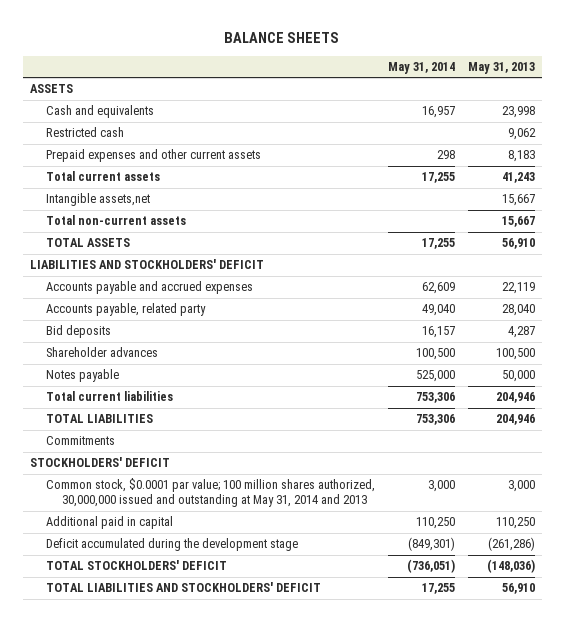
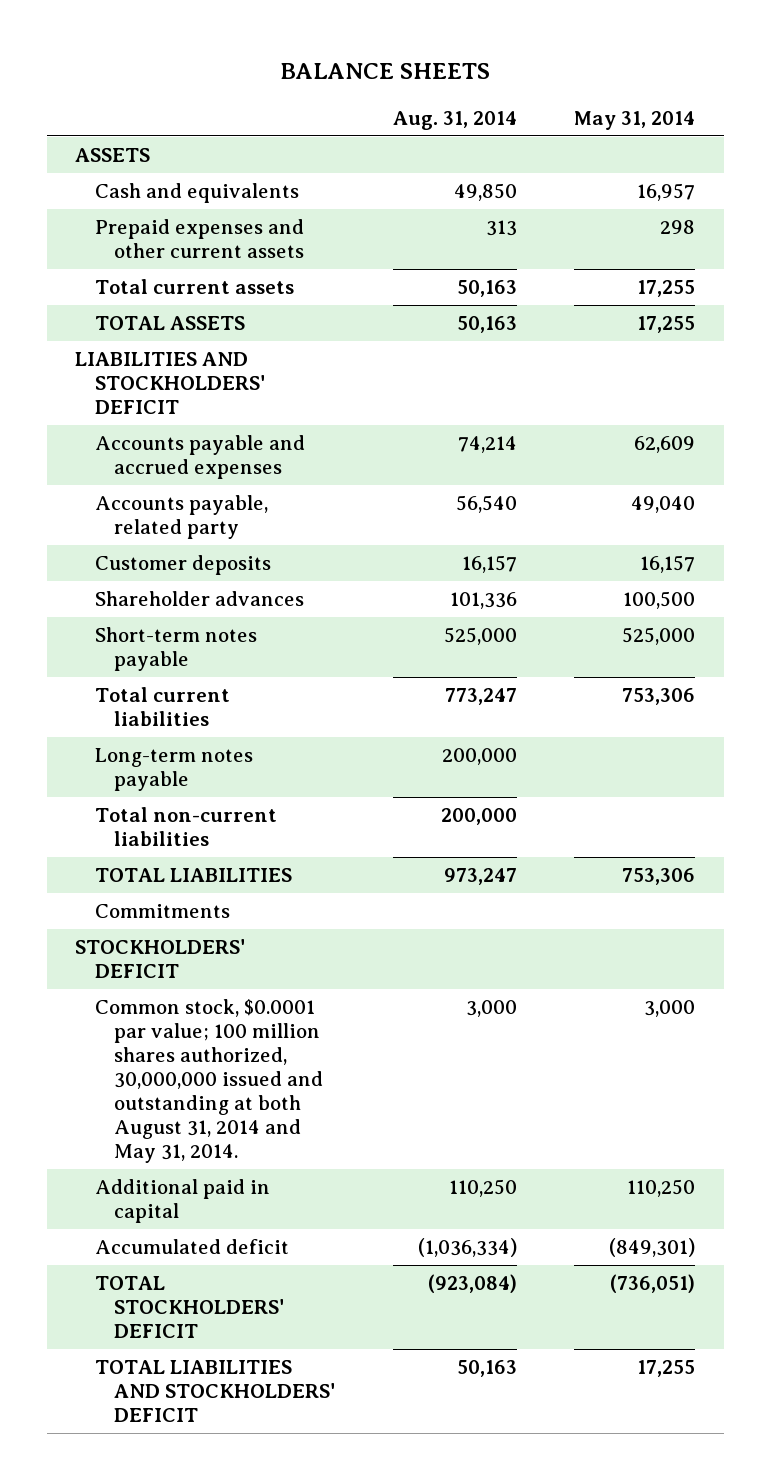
- | May 31, 2014 | May 31, 2013
+ | Aug. 31, 2014 | May 31, 2014
- Restricted cash | | 9,062
- Intangible assets,net | | 15,667
- Total non-current assets | | 15,667
- Bid deposits | 16,157 | 4,287
+ Customer deposits | 16,157 | 16,157
- Notes payable | 525,000 | 50,000
+ Short-term notes payable | 525,000 | 525,000
+ Long-term notes payable | 200,000 |
+ Total non-current liabilities | 200,000 |
- Common stock, $0.0001 par value; 100 million shares authorized, 30,000,000 issued and outstanding at May 31, 2014 and 2013 | 3,000 | 3,000
+ Common stock, $0.0001 par value; 100 million shares authorized, 30,000,000 issued and outstanding at both August 31, 2014 and May 31, 2014. | 3,000 | 3,000
- Deficit accumulated during the development stage | (849,301) | (261,286)
+ Accumulated deficit | (1,036,334) | (849,301)

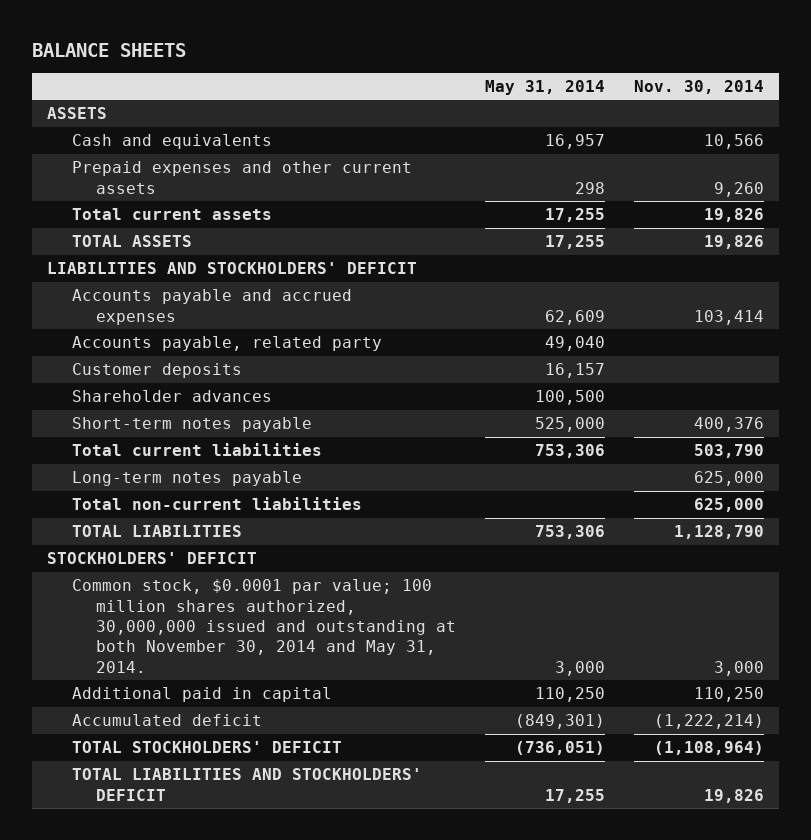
- | Aug. 31, 2014 | May 31, 2014
+ | May 31, 2014 | Nov. 30, 2014
- Commitments
- Common stock, $0.0001 par value; 100 million shares authorized, 30,000,000 issued and outstanding at both August 31, 2014 and May 31, 2014. | 3,000 | 3,000
+ Common stock, $0.0001 par value; 100 million shares authorized, 30,000,000 issued and outstanding at both November 30, 2014 and May 31, 2014. | 3,000 | 3,000

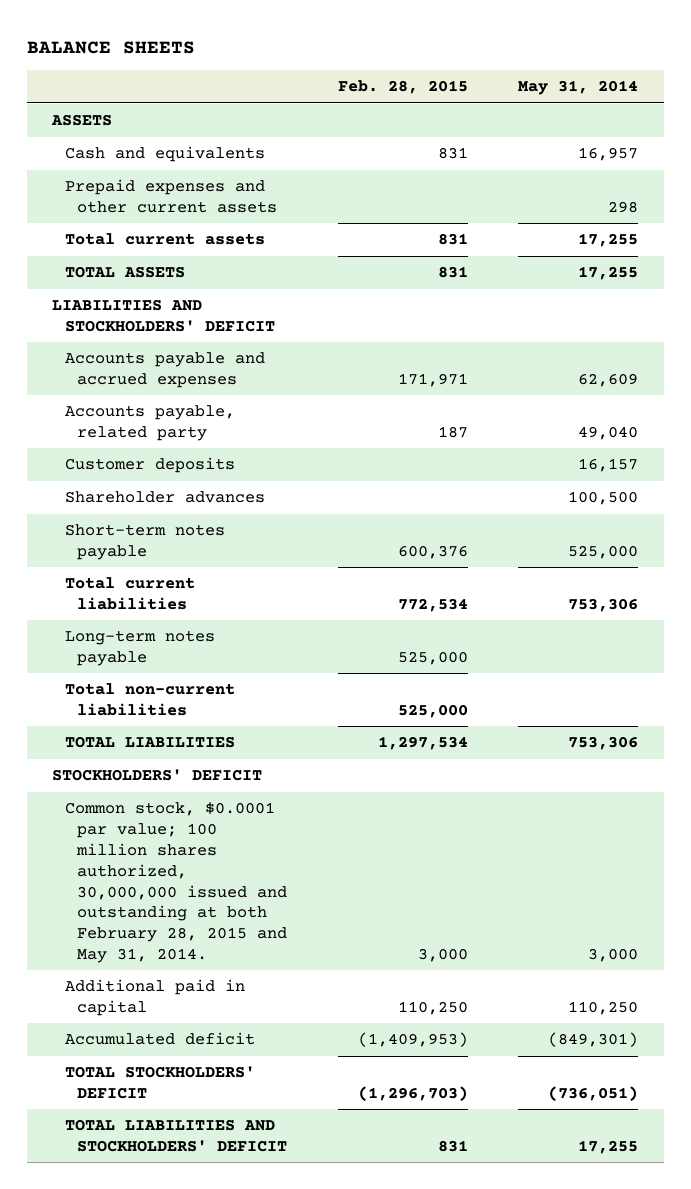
- | May 31, 2014 | Nov. 30, 2014
+ | Feb. 28, 2015 | May 31, 2014
- Common stock, $0.0001 par value; 100 million shares authorized, 30,000,000 issued and outstanding at both November 30, 2014 and May 31, 2014. | 3,000 | 3,000
+ Common stock, $0.0001 par value; 100 million shares authorized, 30,000,000 issued and outstanding at both February 28, 2015 and May 31, 2014. | 3,000 | 3,000

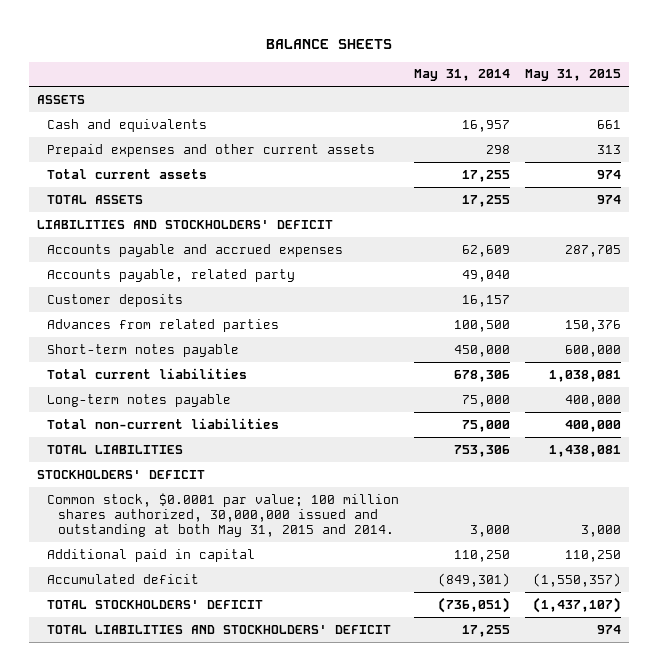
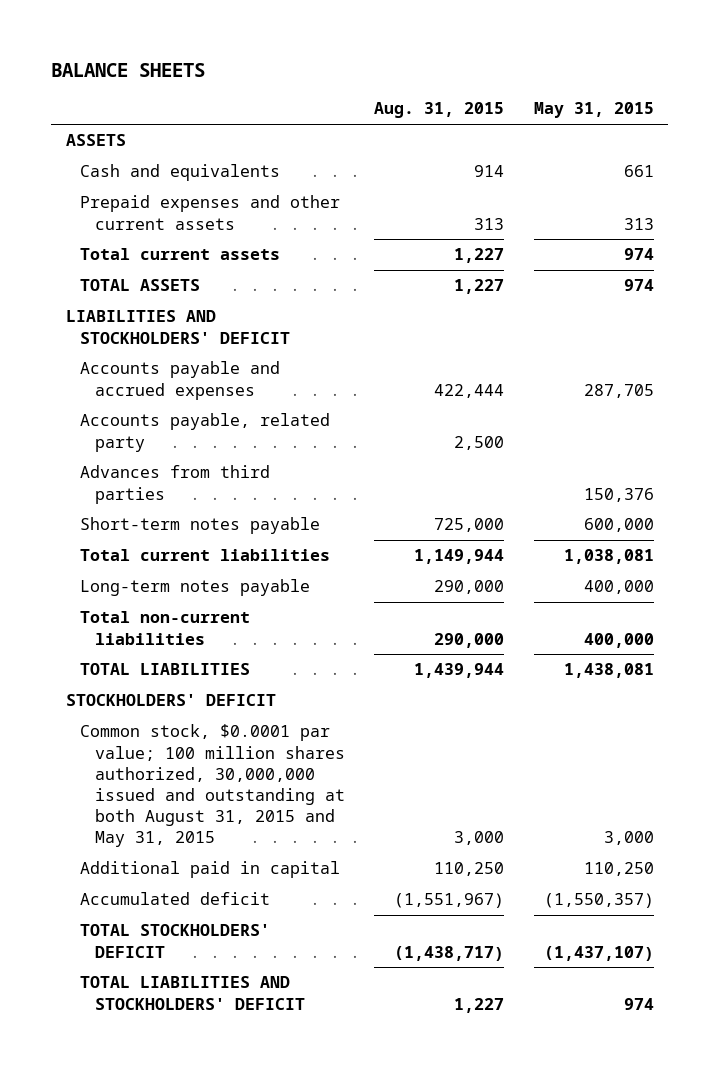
- | May 31, 2014 | May 31, 2015
+ | Aug. 31, 2015 | May 31, 2015
- Customer deposits | 16,157 |
- Advances from related parties | 100,500 | 150,376
+ Advances from third parties | | 150,376
- Common stock, $0.0001 par value; 100 million shares authorized, 30,000,000 issued and outstanding at both May 31, 2015 and 2014. | 3,000 | 3,000
+ Common stock, $0.0001 par value; 100 million shares authorized, 30,000,000 issued and outstanding at both August 31, 2015 and May 31, 2015 | 3,000 | 3,000

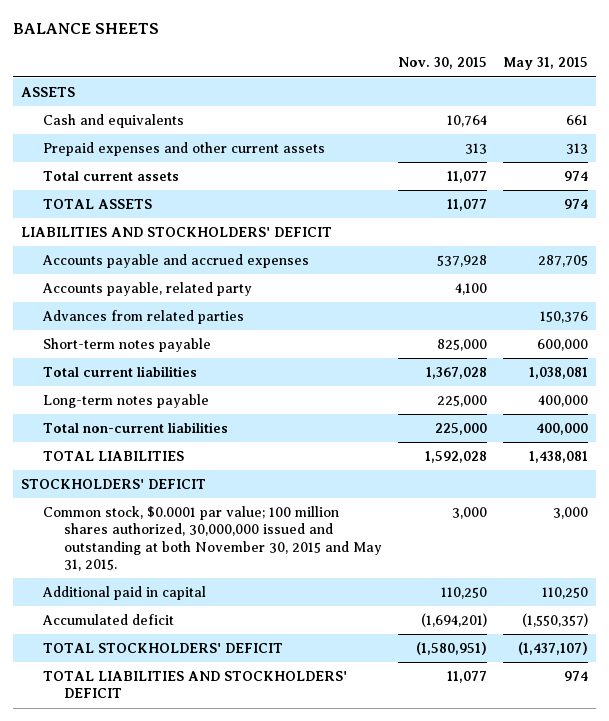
- | Aug. 31, 2015 | May 31, 2015
+ | Nov. 30, 2015 | May 31, 2015
- Advances from third parties | | 150,376
+ Advances from related parties | | 150,376
- Common stock, $0.0001 par value; 100 million shares authorized, 30,000,000 issued and outstanding at both August 31, 2015 and May 31, 2015 | 3,000 | 3,000
+ Common stock, $0.0001 par value; 100 million shares authorized, 30,000,000 issued and outstanding at both November 30, 2015 and May 31, 2015. | 3,000 | 3,000

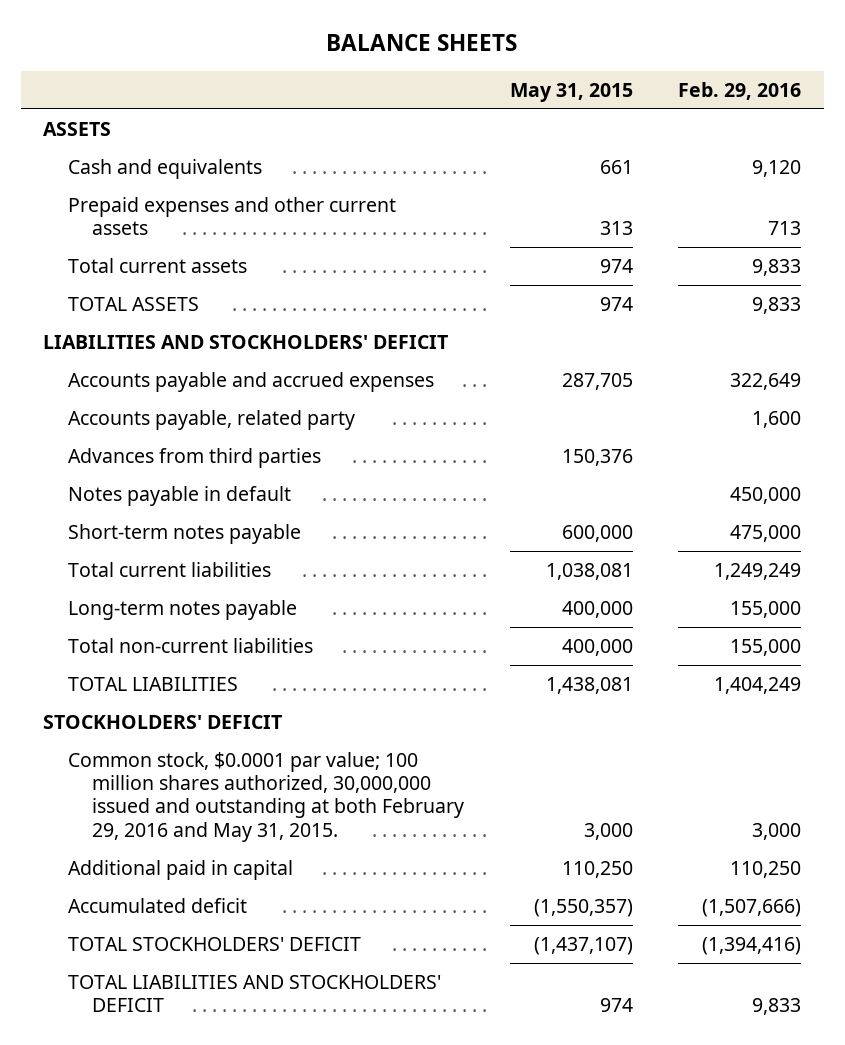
- | Nov. 30, 2015 | May 31, 2015
+ | May 31, 2015 | Feb. 29, 2016
- Advances from related parties | | 150,376
+ Advances from third parties | 150,376 |
+ Notes payable in default | | 450,000
- Common stock, $0.0001 par value; 100 million shares authorized, 30,000,000 issued and outstanding at both November 30, 2015 and May 31, 2015. | 3,000 | 3,000
+ Common stock, $0.0001 par value; 100 million shares authorized, 30,000,000 issued and outstanding at both February 29, 2016 and May 31, 2015. | 3,000 | 3,000

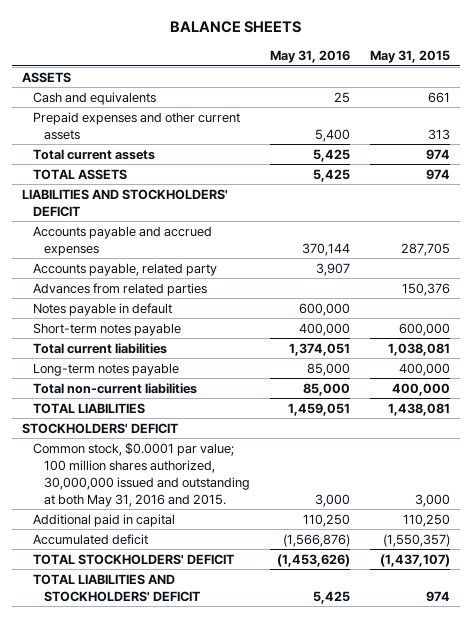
- | May 31, 2015 | Feb. 29, 2016
+ | May 31, 2016 | May 31, 2015
- Advances from third parties | 150,376 |
+ Advances from related parties | | 150,376
- Common stock, $0.0001 par value; 100 million shares authorized, 30,000,000 issued and outstanding at both February 29, 2016 and May 31, 2015. | 3,000 | 3,000
+ Common stock, $0.0001 par value; 100 million shares authorized, 30,000,000 issued and outstanding at both May 31, 2016 and 2015. | 3,000 | 3,000

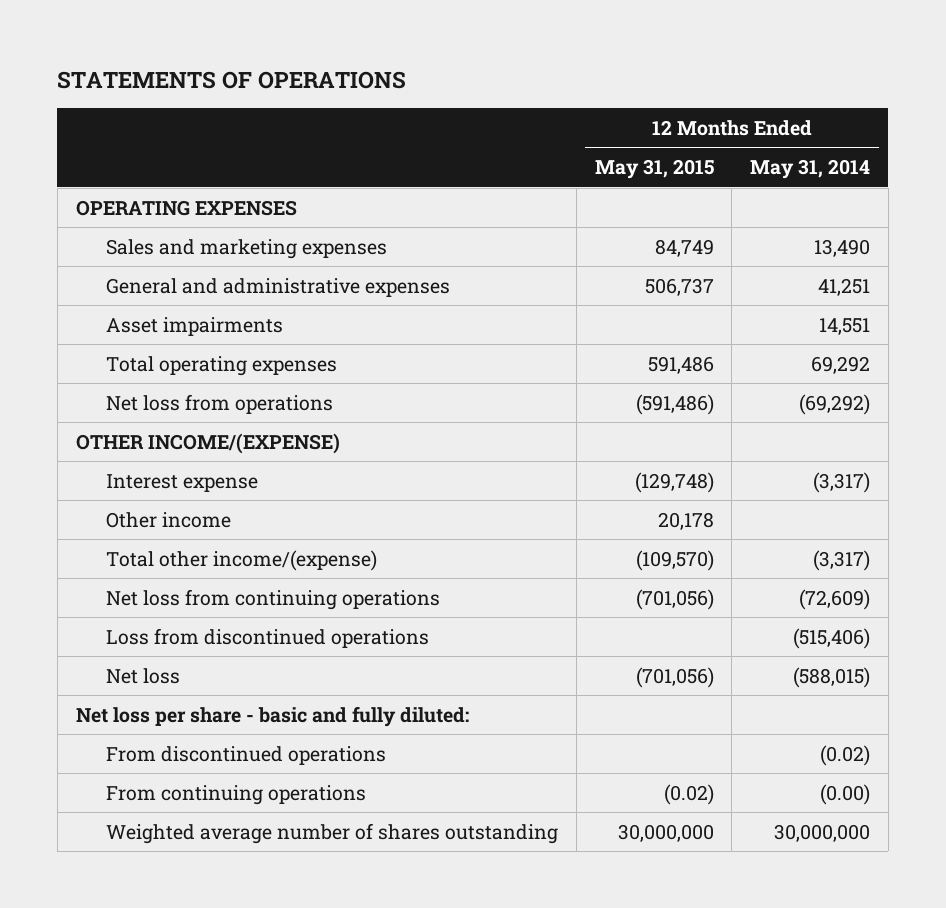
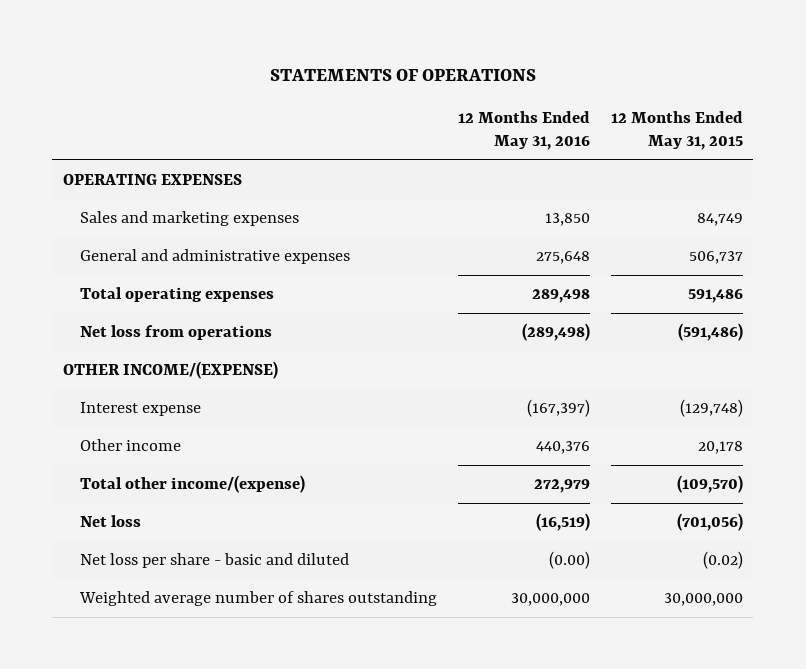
- | 12 Months Ended May 31, 2015 | 12 Months Ended May 31, 2014
+ | 12 Months Ended May 31, 2016 | 12 Months Ended May 31, 2015
- Asset impairments | | 14,551
- Net loss from continuing operations | (701,056) | (72,609)
- Loss from discontinued operations | | (515,406)
- Net loss per share - basic and fully diluted:
- From discontinued operations | | (0.02)
- From continuing operations | (0.02) | (0.00)
+ Net loss per share - basic and diluted | (0.00) | (0.02)

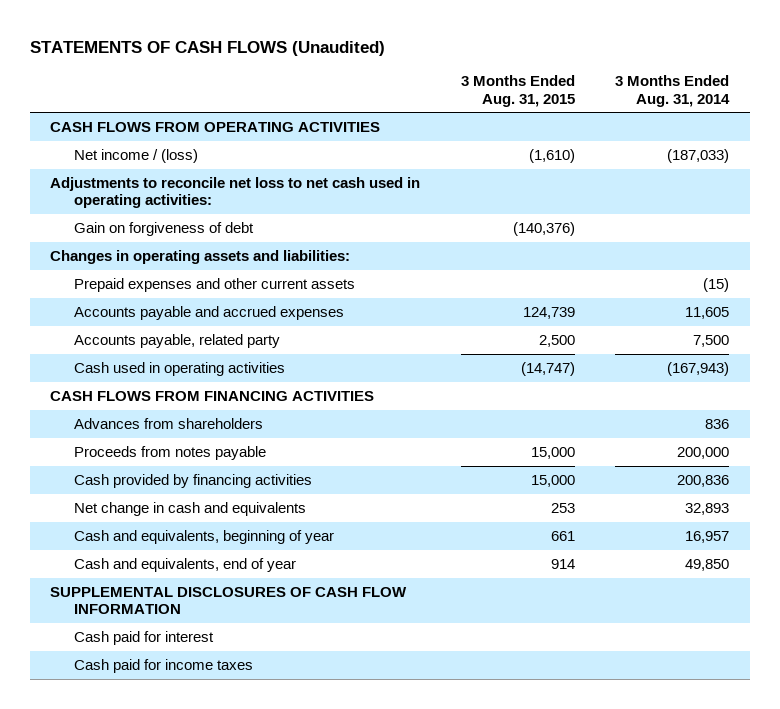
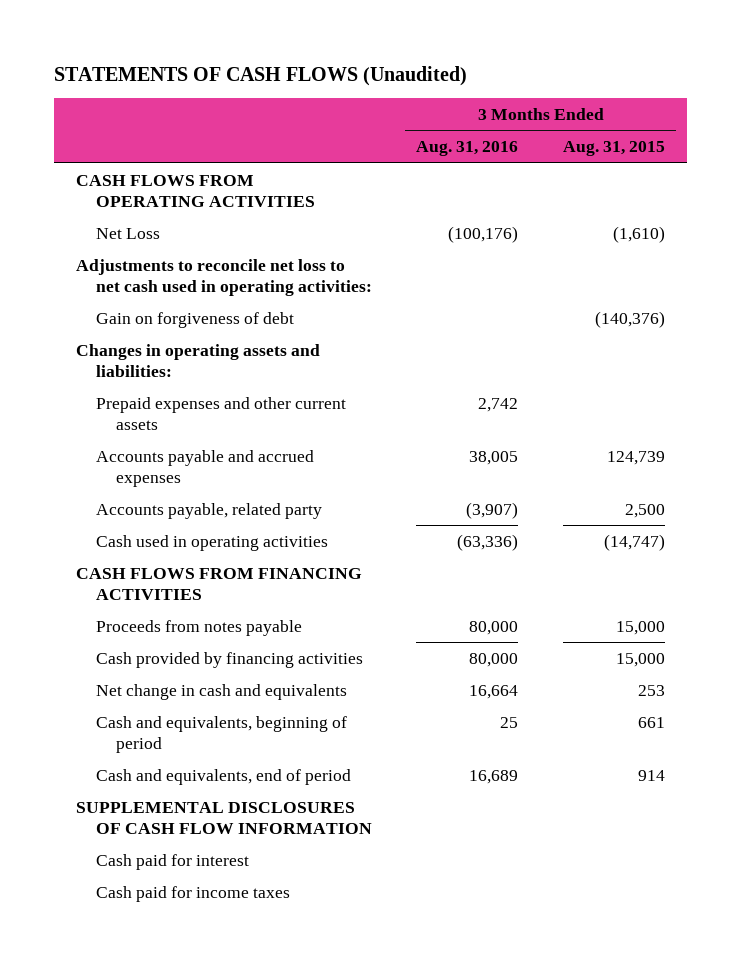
- | 3 Months Ended Aug. 31, 2015 | 3 Months Ended Aug. 31, 2014
+ | 3 Months Ended Aug. 31, 2016 | 3 Months Ended Aug. 31, 2015
- Net income / (loss) | (1,610) | (187,033)
+ Net Loss | (100,176) | (1,610)
- Advances from shareholders | | 836
- Cash and equivalents, beginning of year | 661 | 16,957
- Cash and equivalents, end of year | 914 | 49,850
+ Cash and equivalents, beginning of period | 25 | 661
+ Cash and equivalents, end of period | 16,689 | 914

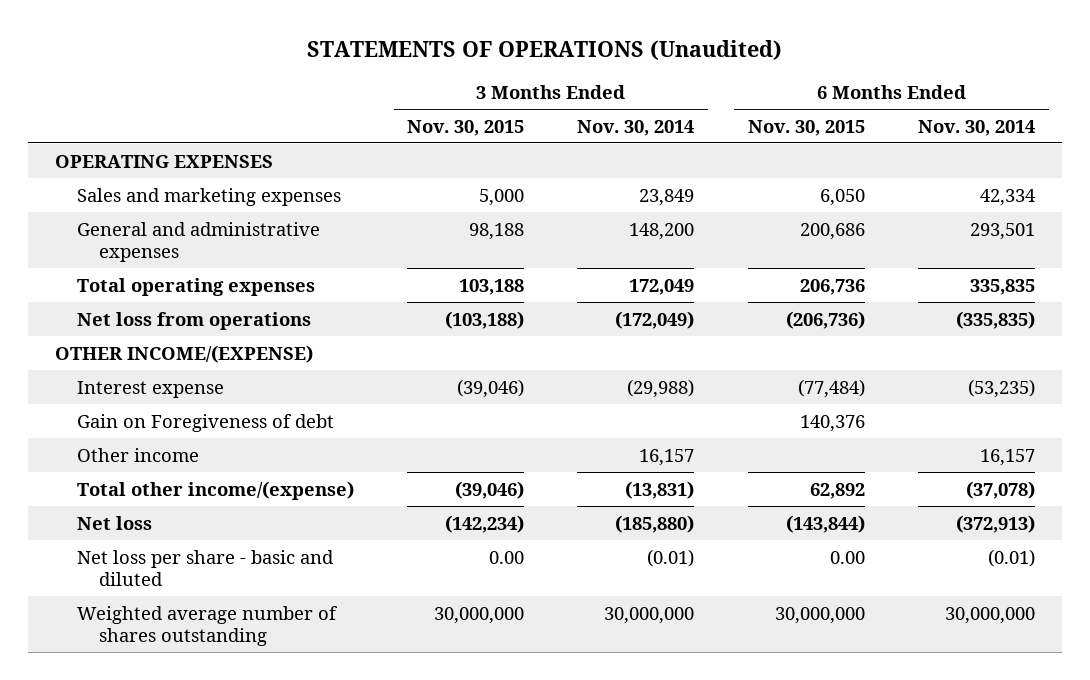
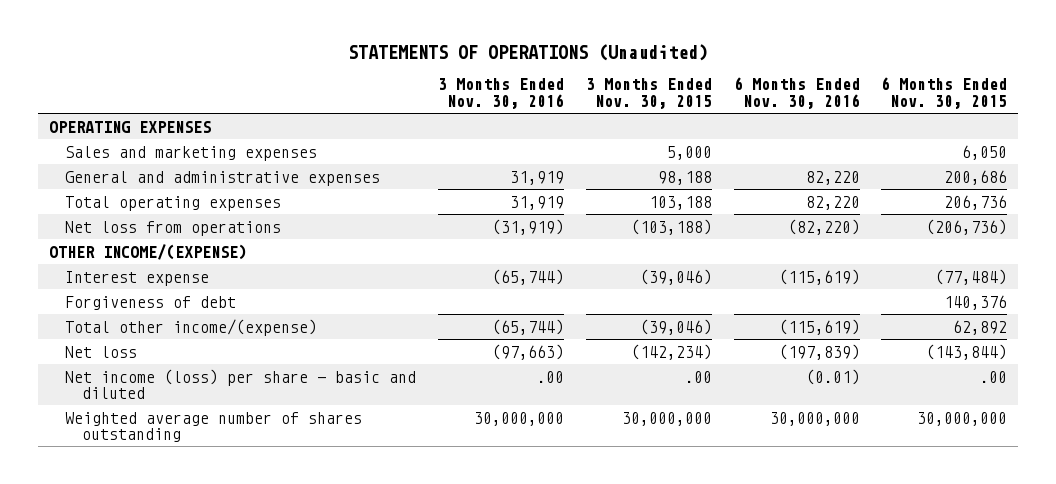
- | 3 Months Ended Nov. 30, 2015 | 3 Months Ended Nov. 30, 2014 | 6 Months Ended Nov. 30, 2015 | 6 Months Ended Nov. 30, 2014
+ | 3 Months Ended Nov. 30, 2016 | 3 Months Ended Nov. 30, 2015 | 6 Months Ended Nov. 30, 2016 | 6 Months Ended Nov. 30, 2015
- Gain on Foregiveness of debt | | | 140,376 |
- Other income | | 16,157 | | 16,157
+ Forgiveness of debt | | | | 140,376
- Net loss per share - basic and diluted | 0.00 | (0.01) | 0.00 | (0.01)
+ Net income (loss) per share - basic and diluted | .00 | .00 | (0.01) | .00

